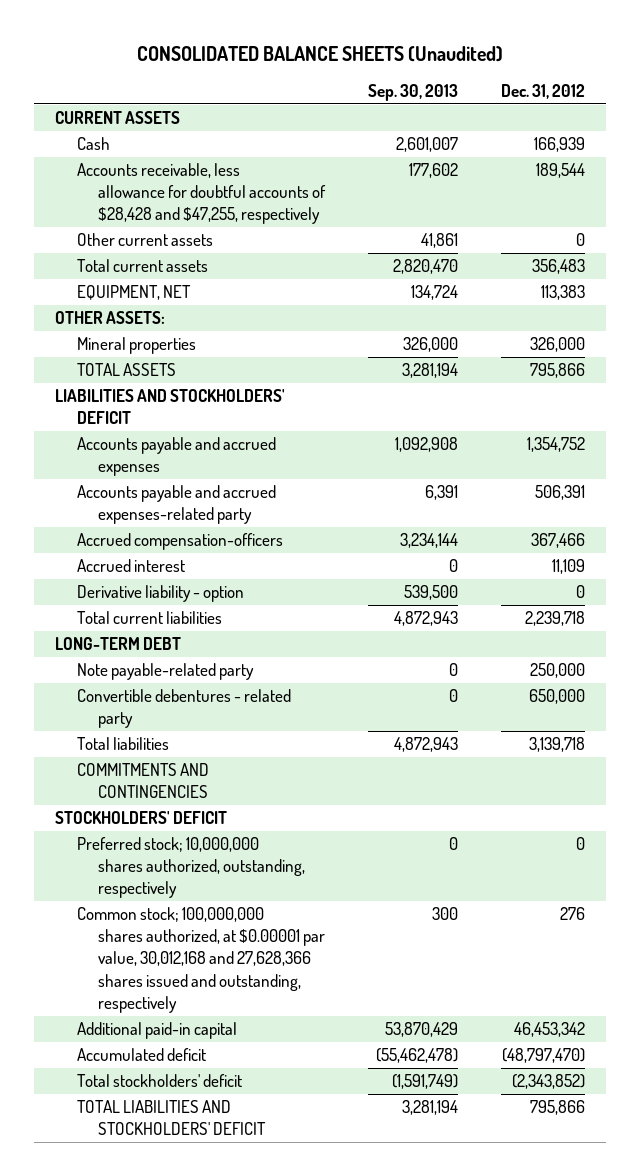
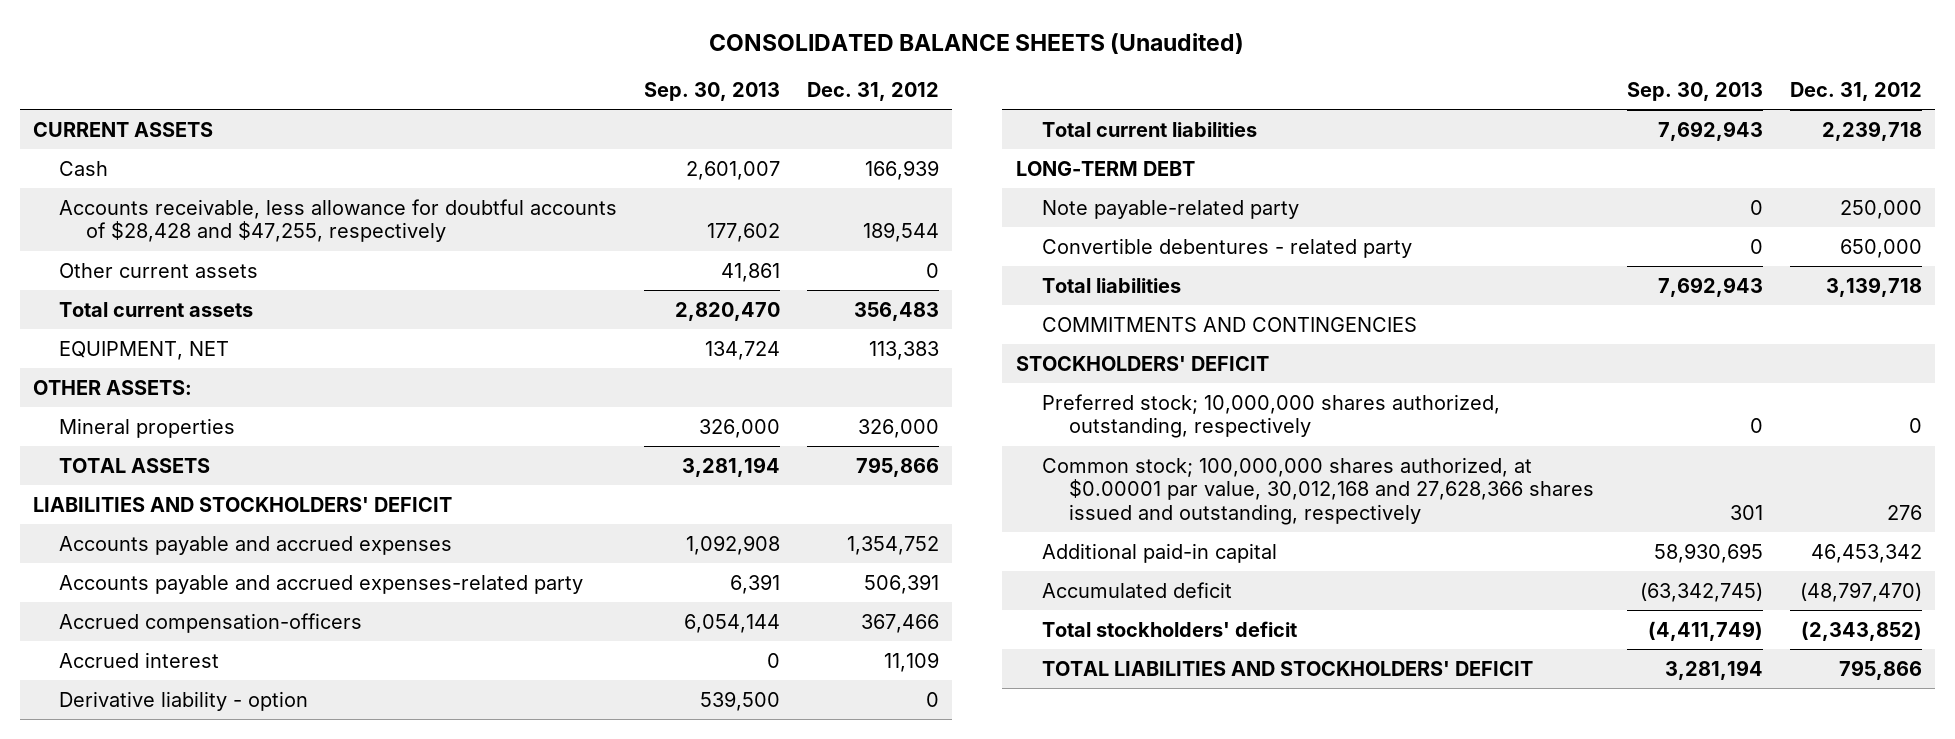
- Accrued compensation-officers | 3,234,144 | 367,466
+ Accrued compensation-officers | 6,054,144 | 367,466
- Total current liabilities | 4,872,943 | 2,239,718
+ Total current liabilities | 7,692,943 | 2,239,718
- Total liabilities | 4,872,943 | 3,139,718
+ Total liabilities | 7,692,943 | 3,139,718
- Common stock; 100,000,000 shares authorized, at $0.00001 par value, 30,012,168 and 27,628,366 shares issued and outstanding, respectively | 300 | 276
- Additional paid-in capital | 53,870,429 | 46,453,342
- Accumulated deficit | (55,462,478) | (48,797,470)
- Total stockholders' deficit | (1,591,749) | (2,343,852)
+ Common stock; 100,000,000 shares authorized, at $0.00001 par value, 30,012,168 and 27,628,366 shares issued and outstanding, respectively | 301 | 276
+ Additional paid-in capital | 58,930,695 | 46,453,342
+ Accumulated deficit | (63,342,745) | (48,797,470)
+ Total stockholders' deficit | (4,411,749) | (2,343,852)

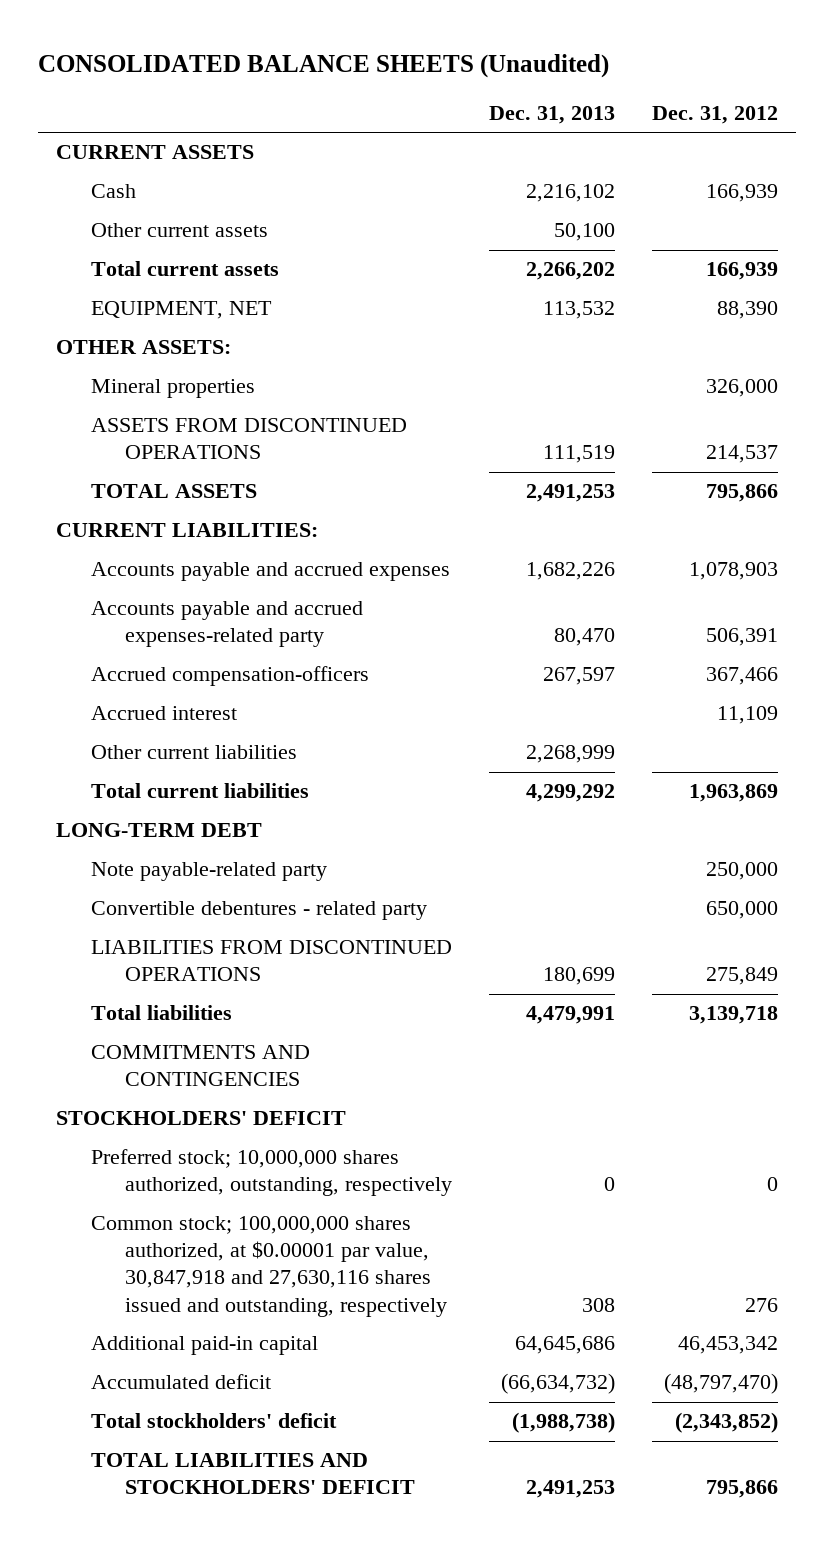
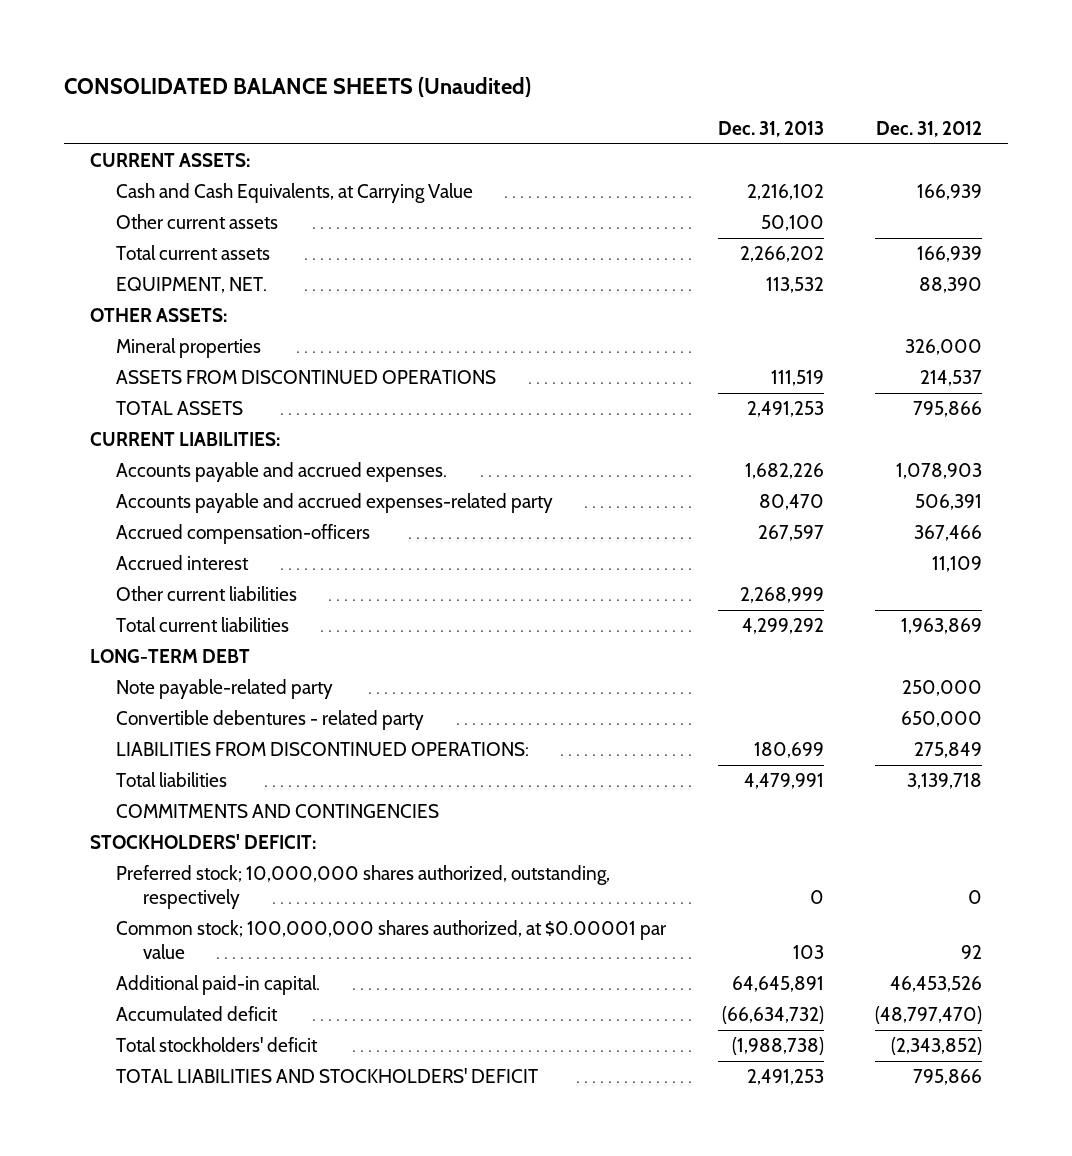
- CURRENT ASSETS
- Cash | 2,216,102 | 166,939
+ CURRENT ASSETS:
+ Cash and Cash Equivalents, at Carrying Value | 2,216,102 | 166,939
- EQUIPMENT, NET | 113,532 | 88,390
+ EQUIPMENT, NET. | 113,532 | 88,390
- Accounts payable and accrued expenses | 1,682,226 | 1,078,903
+ Accounts payable and accrued expenses. | 1,682,226 | 1,078,903
- LIABILITIES FROM DISCONTINUED OPERATIONS | 180,699 | 275,849
+ LIABILITIES FROM DISCONTINUED OPERATIONS: | 180,699 | 275,849
- STOCKHOLDERS' DEFICIT
+ STOCKHOLDERS' DEFICIT:
- Common stock; 100,000,000 shares authorized, at $0.00001 par value, 30,847,918 and 27,630,116 shares issued and outstanding, respectively | 308 | 276
- Additional paid-in capital | 64,645,686 | 46,453,342
+ Common stock; 100,000,000 shares authorized, at $0.00001 par value | 103 | 92
+ Additional paid-in capital. | 64,645,891 | 46,453,526

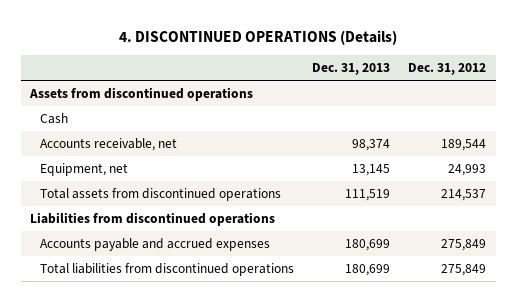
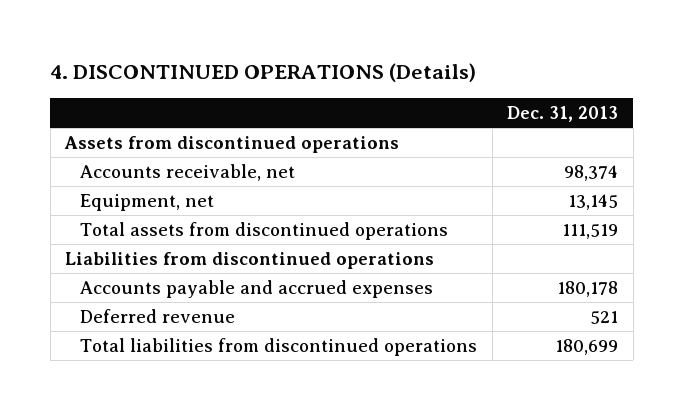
- | Dec. 31, 2013 | Dec. 31, 2012
+ | Dec. 31, 2013
- Cash
- Accounts payable and accrued expenses | 180,699 | 275,849
+ Accounts payable and accrued expenses | 180,178
+ Deferred revenue | 521

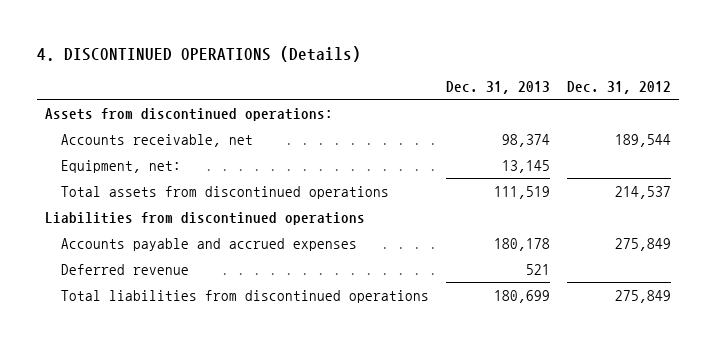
- | Dec. 31, 2013
+ | Dec. 31, 2013 | Dec. 31, 2012
- Assets from discontinued operations
+ Assets from discontinued operations:
- Equipment, net | 13,145
+ Equipment, net: | 13,145 |

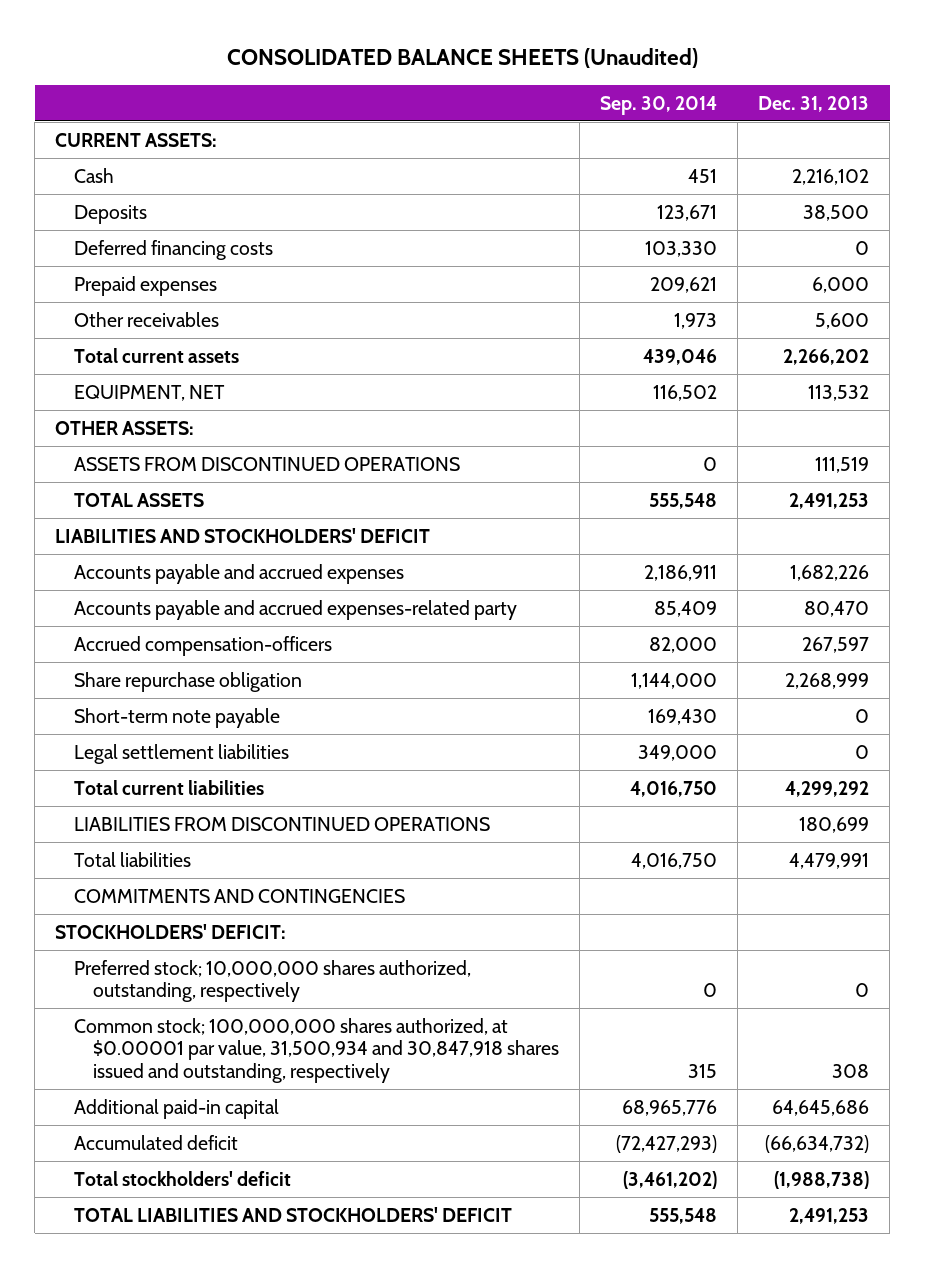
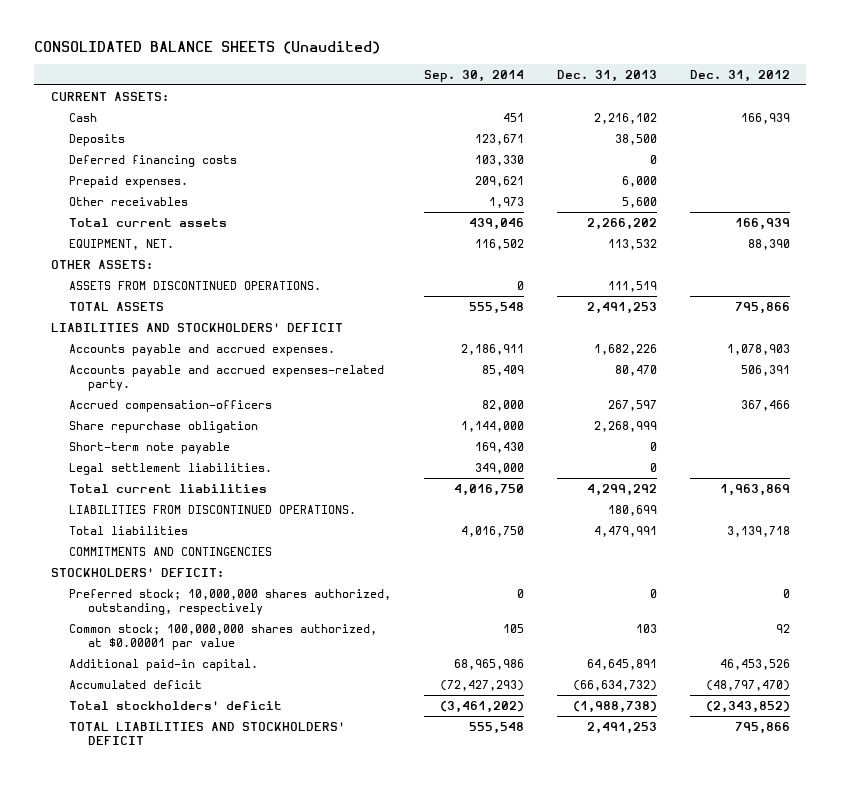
- | Sep. 30, 2014 | Dec. 31, 2013
+ | Sep. 30, 2014 | Dec. 31, 2013 | Dec. 31, 2012
- Prepaid expenses | 209,621 | 6,000
+ Prepaid expenses. | 209,621 | 6,000 |
- EQUIPMENT, NET | 116,502 | 113,532
+ EQUIPMENT, NET. | 116,502 | 113,532 | 88,390
- ASSETS FROM DISCONTINUED OPERATIONS | 0 | 111,519
+ ASSETS FROM DISCONTINUED OPERATIONS. | 0 | 111,519 |
- Accounts payable and accrued expenses | 2,186,911 | 1,682,226
- Accounts payable and accrued expenses-related party | 85,409 | 80,470
+ Accounts payable and accrued expenses. | 2,186,911 | 1,682,226 | 1,078,903
+ Accounts payable and accrued expenses-related party. | 85,409 | 80,470 | 506,391
- Legal settlement liabilities | 349,000 | 0
+ Legal settlement liabilities. | 349,000 | 0 |
- LIABILITIES FROM DISCONTINUED OPERATIONS | | 180,699
+ LIABILITIES FROM DISCONTINUED OPERATIONS. | | 180,699 |
- Common stock; 100,000,000 shares authorized, at $0.00001 par value, 31,500,934 and 30,847,918 shares issued and outstanding, respectively | 315 | 308
- Additional paid-in capital | 68,965,776 | 64,645,686
+ Common stock; 100,000,000 shares authorized, at $0.00001 par value | 105 | 103 | 92
+ Additional paid-in capital. | 68,965,986 | 64,645,891 | 46,453,526

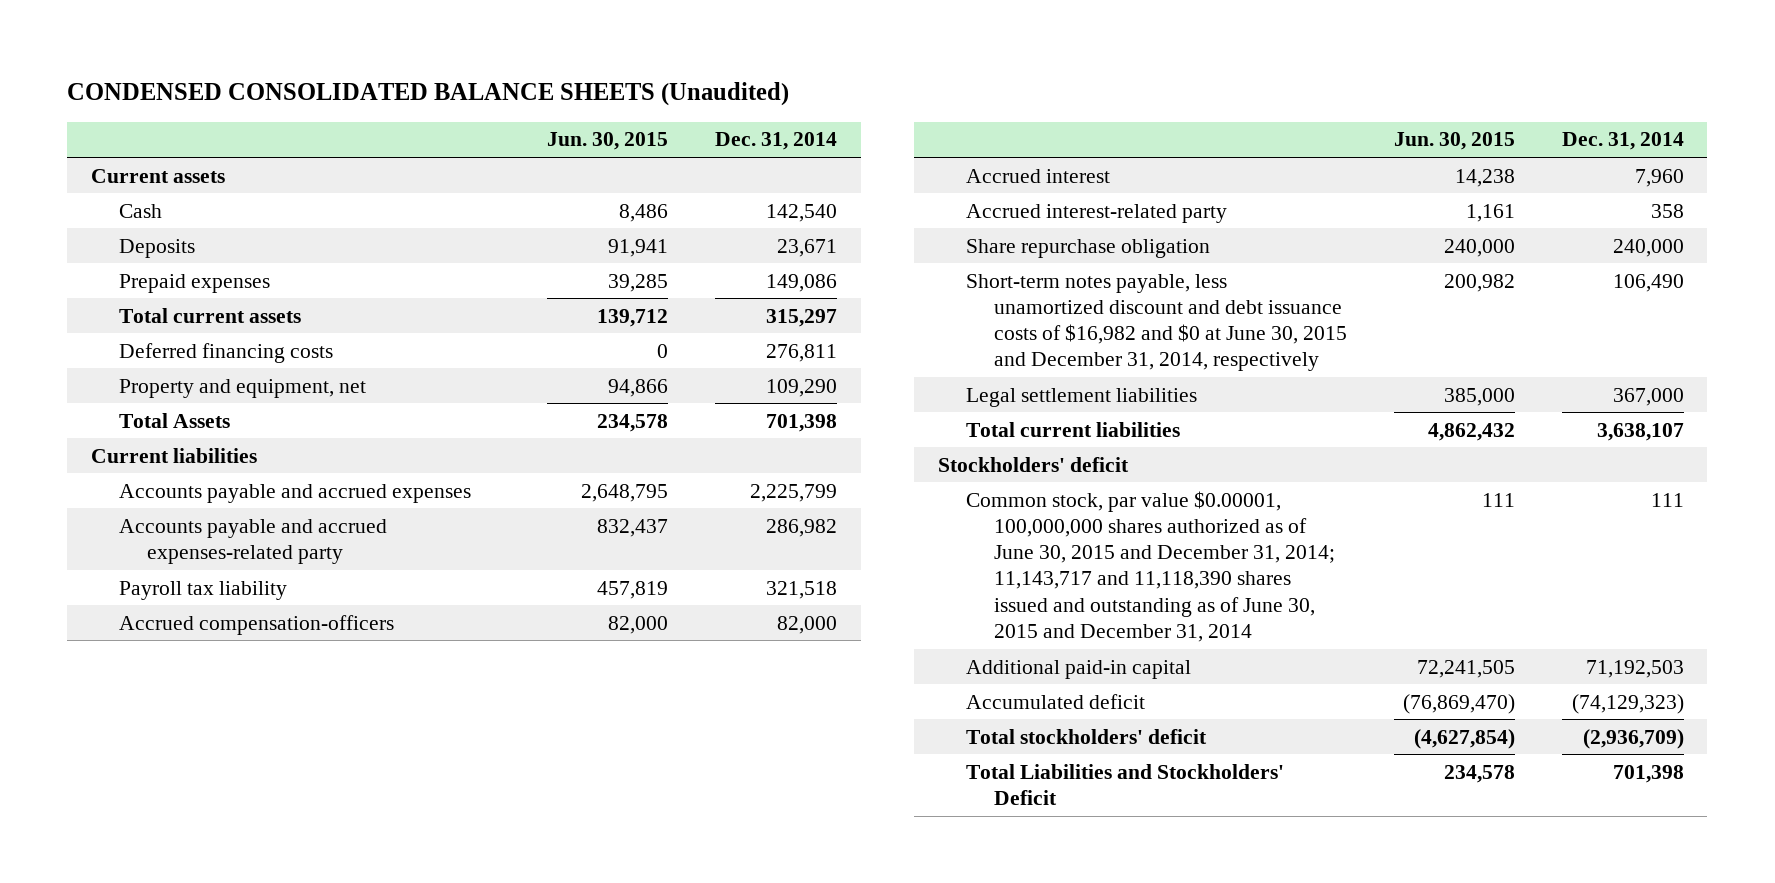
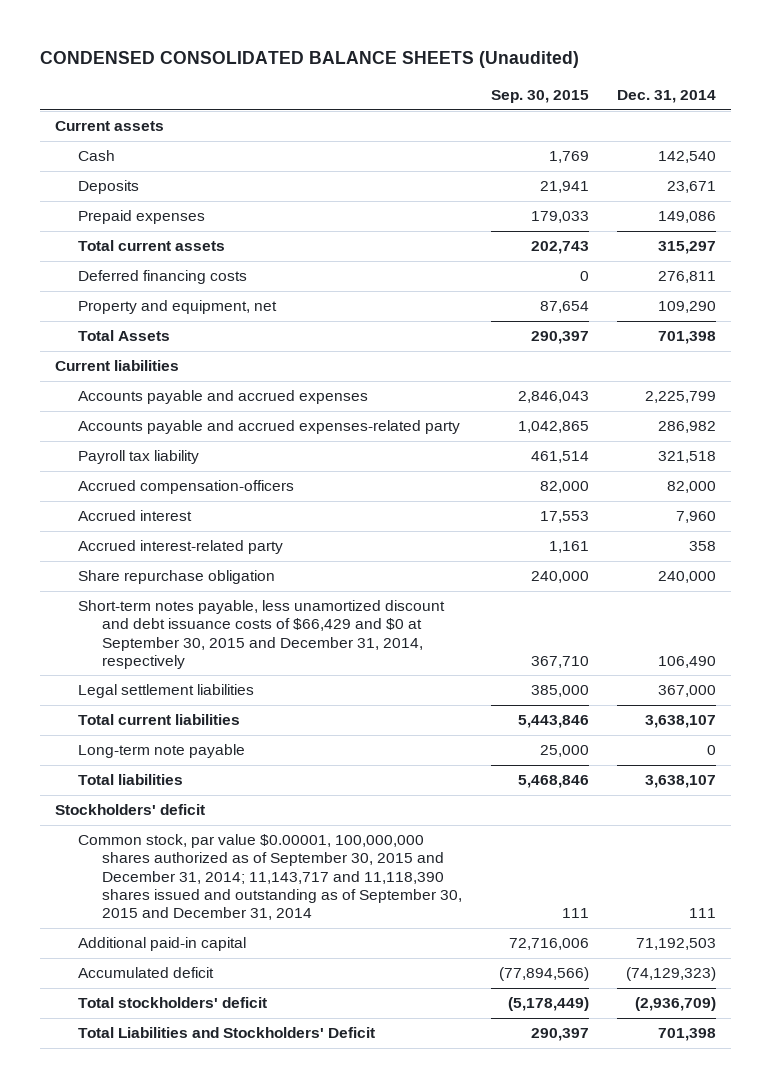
- | Jun. 30, 2015 | Dec. 31, 2014
+ | Sep. 30, 2015 | Dec. 31, 2014
- Short-term notes payable, less unamortized discount and debt issuance costs of $16,982 and $0 at June 30, 2015 and December 31, 2014, respectively | 200,982 | 106,490
+ Short-term notes payable, less unamortized discount and debt issuance costs of $66,429 and $0 at September 30, 2015 and December 31, 2014, respectively | 367,710 | 106,490
+ Long-term note payable | 25,000 | 0
+ Total liabilities | 5,468,846 | 3,638,107
- Common stock, par value $0.00001, 100,000,000 shares authorized as of June 30, 2015 and December 31, 2014; 11,143,717 and 11,118,390 shares issued and outstanding as of June 30, 2015 and December 31, 2014 | 111 | 111
+ Common stock, par value $0.00001, 100,000,000 shares authorized as of September 30, 2015 and December 31, 2014; 11,143,717 and 11,118,390 shares issued and outstanding as of September 30, 2015 and December 31, 2014 | 111 | 111

